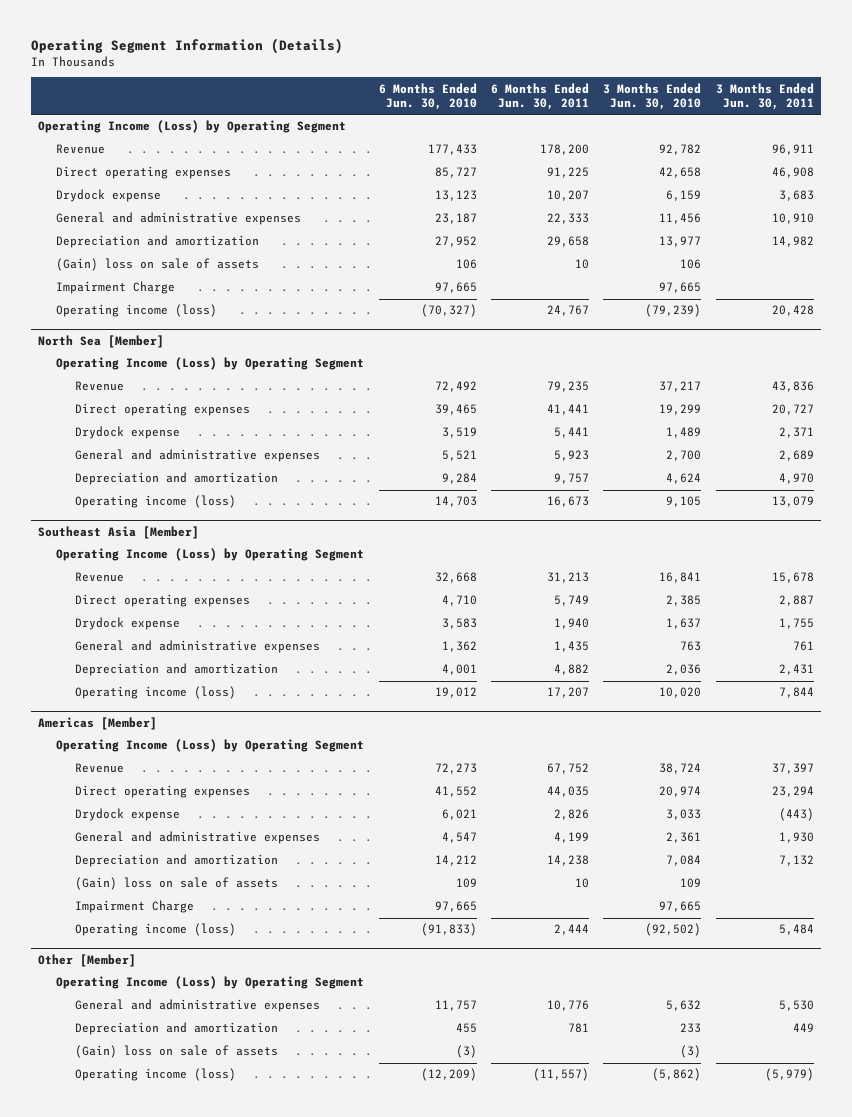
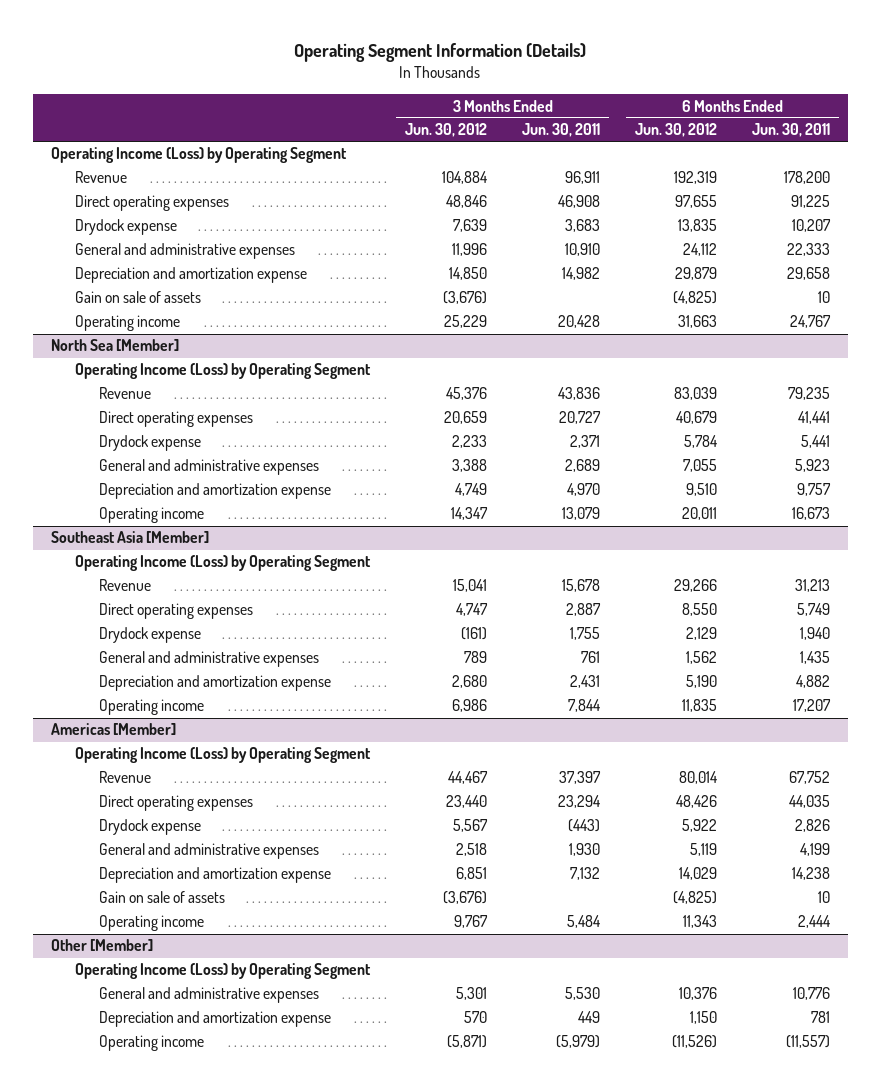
- | 6 Months Ended Jun. 30, 2010 | 6 Months Ended Jun. 30, 2011 | 3 Months Ended Jun. 30, 2010 | 3 Months Ended Jun. 30, 2011
+ | 3 Months Ended Jun. 30, 2012 | 3 Months Ended Jun. 30, 2011 | 6 Months Ended Jun. 30, 2012 | 6 Months Ended Jun. 30, 2011
- Depreciation and amortization | 27,952 | 29,658 | 13,977 | 14,982
- (Gain) loss on sale of assets | 106 | 10 | 106 |
- Impairment Charge | 97,665 | | 97,665 |
- Operating income (loss) | (70,327) | 24,767 | (79,239) | 20,428
+ Depreciation and amortization expense | 14,850 | 14,982 | 29,879 | 29,658
+ Gain on sale of assets | (3,676) | | (4,825) | 10
+ Operating income | 25,229 | 20,428 | 31,663 | 24,767
@ North Sea [Member]
- Depreciation and amortization | 9,284 | 9,757 | 4,624 | 4,970
- Operating income (loss) | 14,703 | 16,673 | 9,105 | 13,079
+ Depreciation and amortization expense | 4,749 | 4,970 | 9,510 | 9,757
+ Operating income | 14,347 | 13,079 | 20,011 | 16,673
@ Southeast Asia [Member]
- Depreciation and amortization | 4,001 | 4,882 | 2,036 | 2,431
- Operating income (loss) | 19,012 | 17,207 | 10,020 | 7,844
+ Depreciation and amortization expense | 2,680 | 2,431 | 5,190 | 4,882
+ Operating income | 6,986 | 7,844 | 11,835 | 17,207
@ Americas [Member]
- Depreciation and amortization | 14,212 | 14,238 | 7,084 | 7,132
- (Gain) loss on sale of assets | 109 | 10 | 109 |
- Impairment Charge | 97,665 | | 97,665 |
- Operating income (loss) | (91,833) | 2,444 | (92,502) | 5,484
+ Depreciation and amortization expense | 6,851 | 7,132 | 14,029 | 14,238
+ Gain on sale of assets | (3,676) | | (4,825) | 10
+ Operating income | 9,767 | 5,484 | 11,343 | 2,444
@ Other [Member]
- Depreciation and amortization | 455 | 781 | 233 | 449
- (Gain) loss on sale of assets | (3) | | (3) |
- Operating income (loss) | (12,209) | (11,557) | (5,862) | (5,979)
+ Depreciation and amortization expense | 570 | 449 | 1,150 | 781
+ Operating income | (5,871) | (5,979) | (11,526) | (11,557)

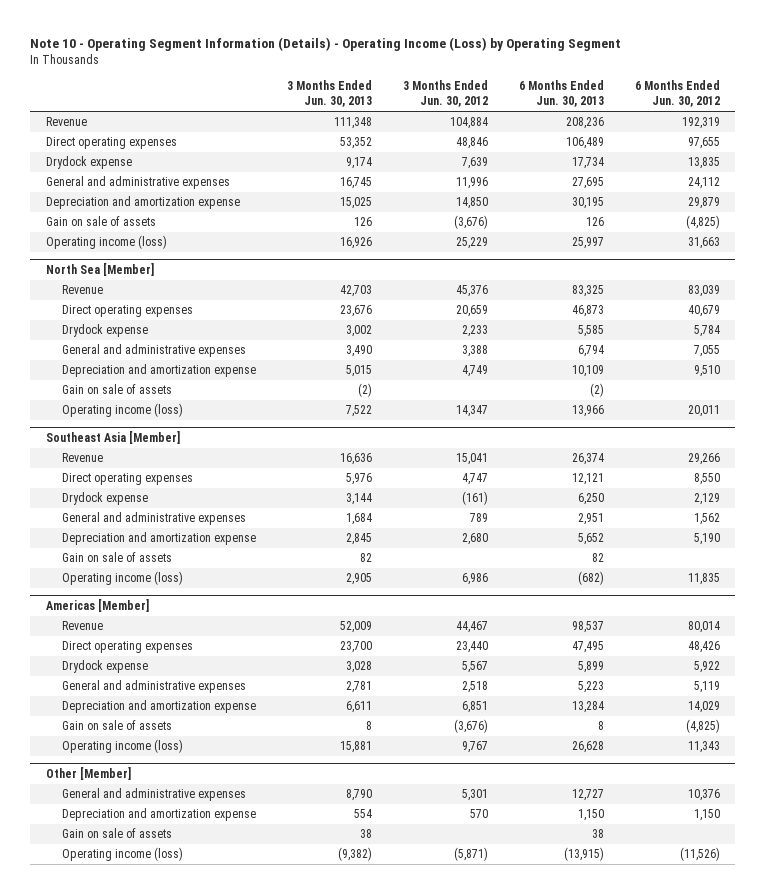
- Operating Segment Information (Details)
+ Note 10 - Operating Segment Information (Details) - Operating Income (Loss) by Operating Segment
- | 3 Months Ended Jun. 30, 2012 | 3 Months Ended Jun. 30, 2011 | 6 Months Ended Jun. 30, 2012 | 6 Months Ended Jun. 30, 2011
+ | 3 Months Ended Jun. 30, 2013 | 3 Months Ended Jun. 30, 2012 | 6 Months Ended Jun. 30, 2013 | 6 Months Ended Jun. 30, 2012
- Operating Income (Loss) by Operating Segment
- Operating income | 25,229 | 20,428 | 31,663 | 24,767
+ Operating income (loss) | 16,926 | 25,229 | 25,997 | 31,663
@ North Sea [Member]
- Operating Income (Loss) by Operating Segment
- Operating income | 14,347 | 13,079 | 20,011 | 16,673
+ Gain on sale of assets | (2) | | (2) |
+ Operating income (loss) | 7,522 | 14,347 | 13,966 | 20,011
@ Southeast Asia [Member]
- Operating Income (Loss) by Operating Segment
- Operating income | 6,986 | 7,844 | 11,835 | 17,207
+ Gain on sale of assets | 82 | | 82 |
+ Operating income (loss) | 2,905 | 6,986 | (682) | 11,835
@ Americas [Member]
- Operating Income (Loss) by Operating Segment
- Operating income | 9,767 | 5,484 | 11,343 | 2,444
+ Operating income (loss) | 15,881 | 9,767 | 26,628 | 11,343
@ Other [Member]
- Operating Income (Loss) by Operating Segment
- Operating income | (5,871) | (5,979) | (11,526) | (11,557)
+ Gain on sale of assets | 38 | | 38 |
+ Operating income (loss) | (9,382) | (5,871) | (13,915) | (11,526)

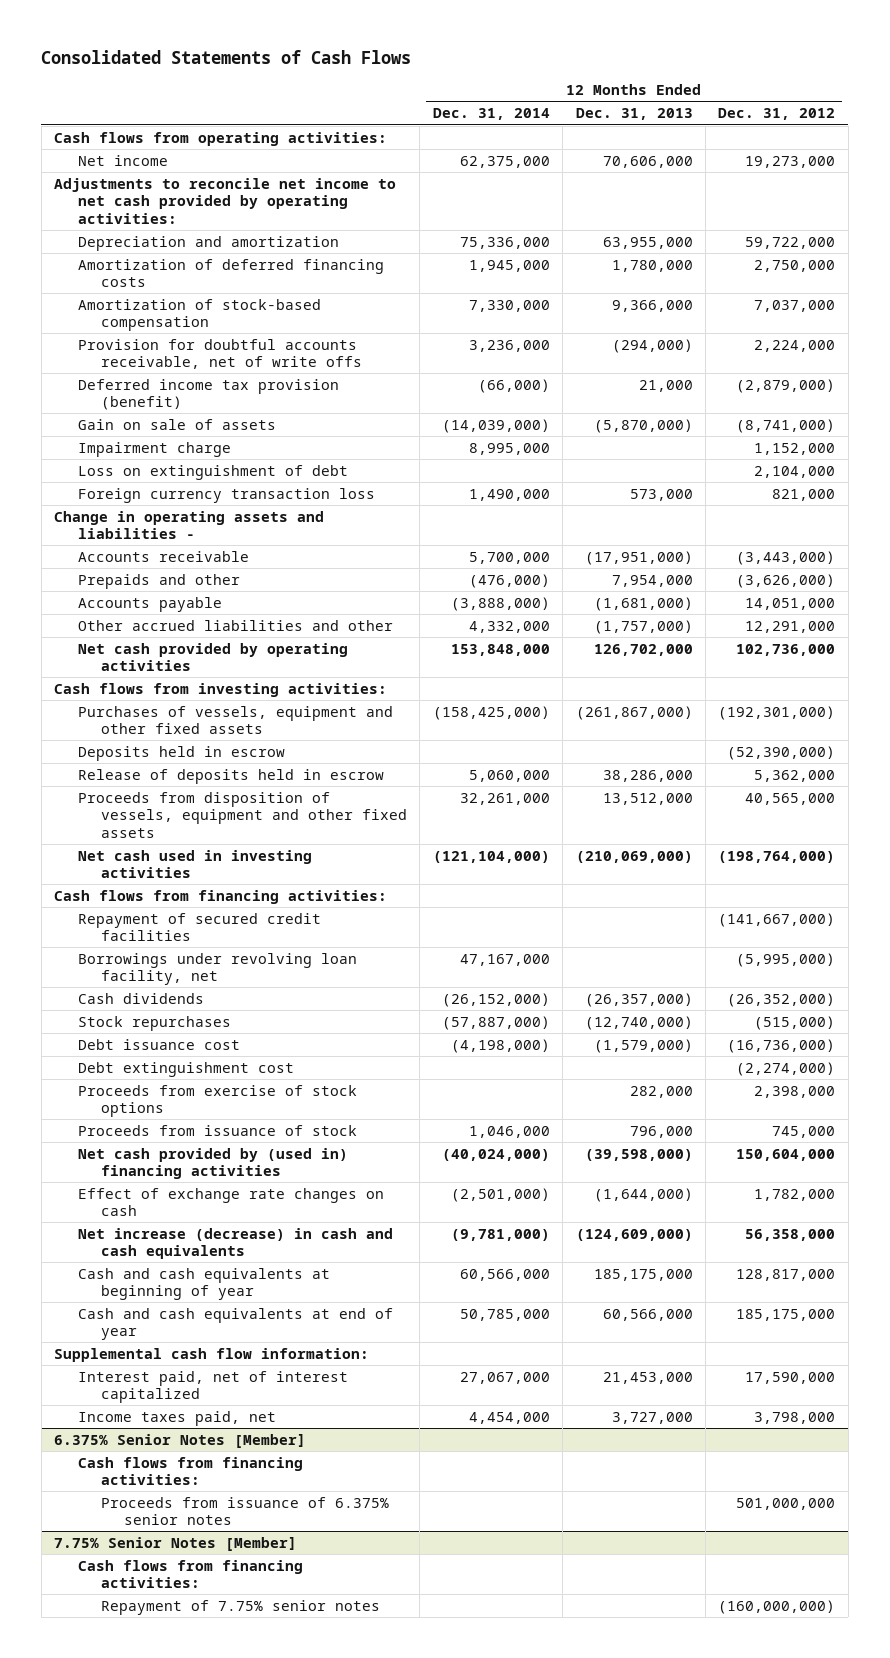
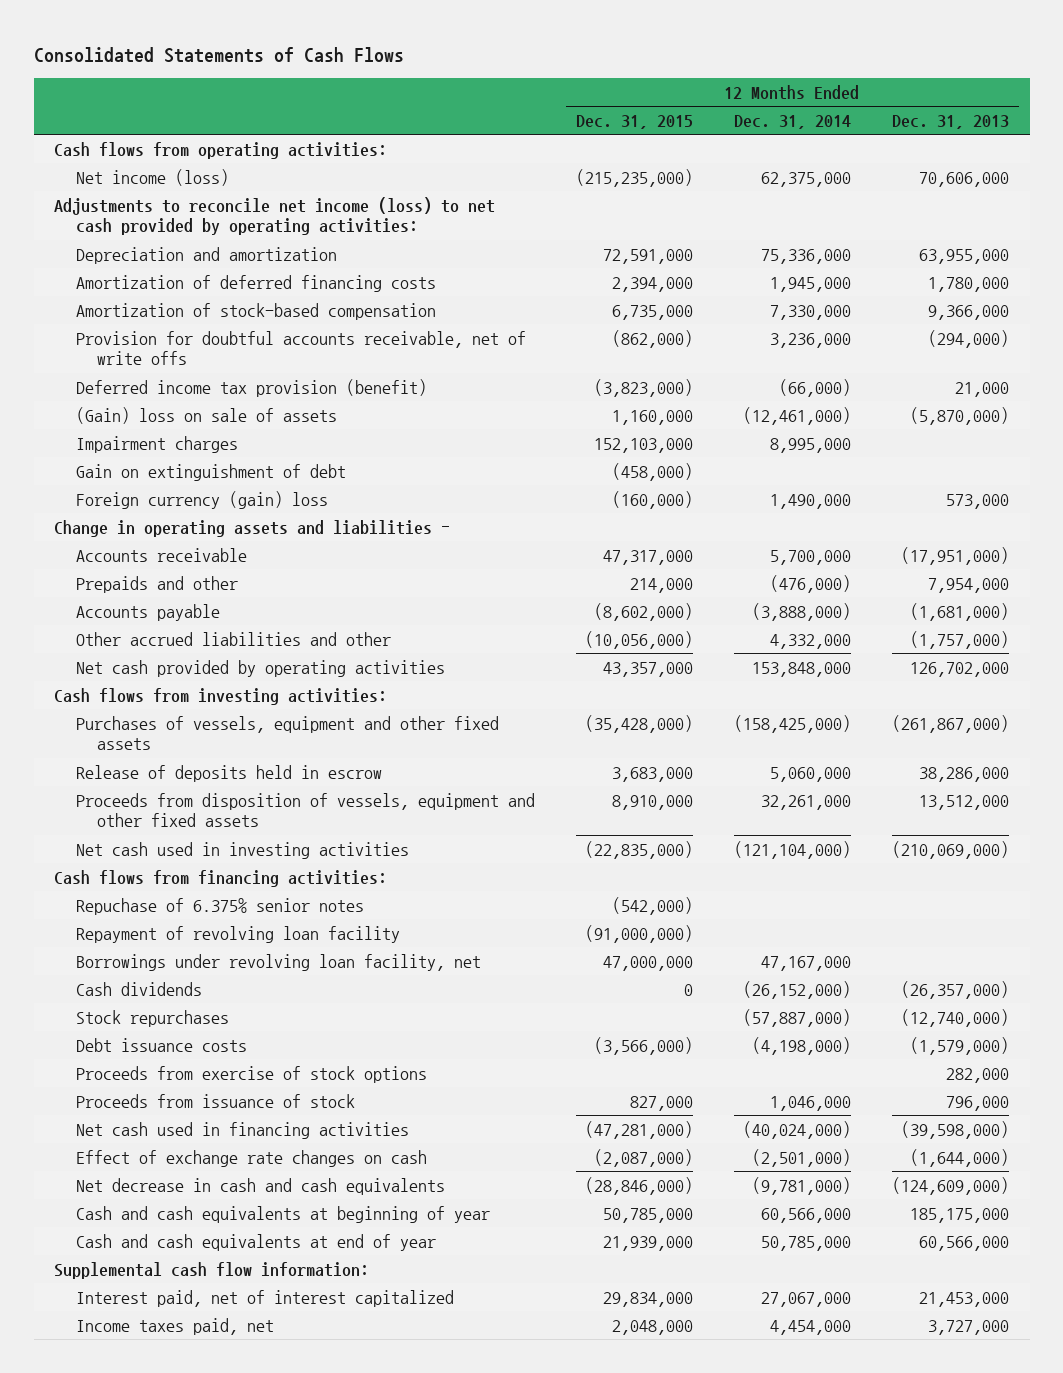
- | 12 Months Ended Dec. 31, 2014 | 12 Months Ended Dec. 31, 2013 | 12 Months Ended Dec. 31, 2012
+ | 12 Months Ended Dec. 31, 2015 | 12 Months Ended Dec. 31, 2014 | 12 Months Ended Dec. 31, 2013
- Net income | 62,375,000 | 70,606,000 | 19,273,000
- Adjustments to reconcile net income to net cash provided by operating activities:
+ Net income (loss) | (215,235,000) | 62,375,000 | 70,606,000
+ Adjustments to reconcile net income (loss) to net cash provided by operating activities:
- Gain on sale of assets | (14,039,000) | (5,870,000) | (8,741,000)
- Impairment charge | 8,995,000 | | 1,152,000
- Loss on extinguishment of debt | | | 2,104,000
- Foreign currency transaction loss | 1,490,000 | 573,000 | 821,000
+ (Gain) loss on sale of assets | 1,160,000 | (12,461,000) | (5,870,000)
+ Impairment charges | 152,103,000 | 8,995,000 |
+ Gain on extinguishment of debt | (458,000) | |
+ Foreign currency (gain) loss | (160,000) | 1,490,000 | 573,000
- Deposits held in escrow | | | (52,390,000)
- Repayment of secured credit facilities | | | (141,667,000)
+ Repuchase of 6.375% senior notes | (542,000) | |
+ Repayment of revolving loan facility | (91,000,000) | |
- Debt issuance cost | (4,198,000) | (1,579,000) | (16,736,000)
- Debt extinguishment cost | | | (2,274,000)
+ Debt issuance costs | (3,566,000) | (4,198,000) | (1,579,000)
- Net cash provided by (used in) financing activities | (40,024,000) | (39,598,000) | 150,604,000
+ Net cash used in financing activities | (47,281,000) | (40,024,000) | (39,598,000)
- Net increase (decrease) in cash and cash equivalents | (9,781,000) | (124,609,000) | 56,358,000
+ Net decrease in cash and cash equivalents | (28,846,000) | (9,781,000) | (124,609,000)
- 6.375% Senior Notes [Member]
- Cash flows from financing activities:
- Proceeds from issuance of 6.375% senior notes | | | 501,000,000
- 7.75% Senior Notes [Member]
- Cash flows from financing activities:
- Repayment of 7.75% senior notes | | | (160,000,000)

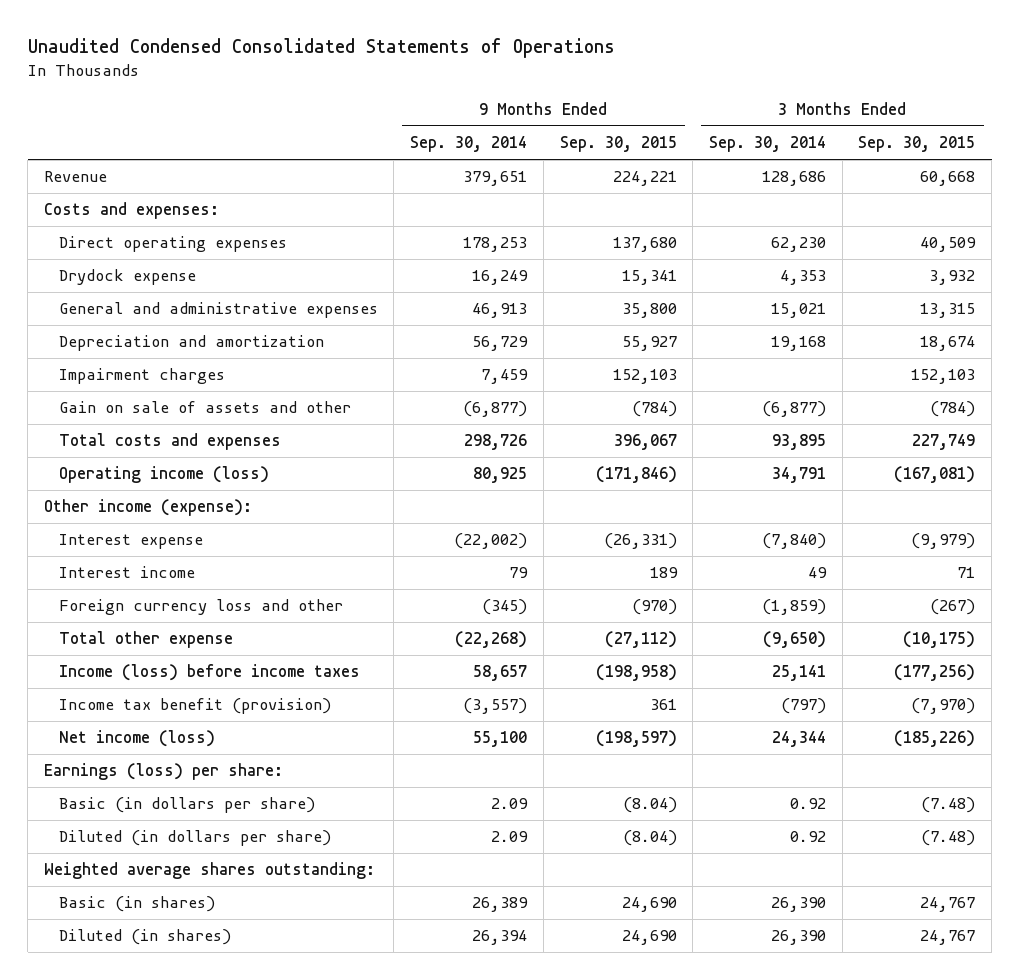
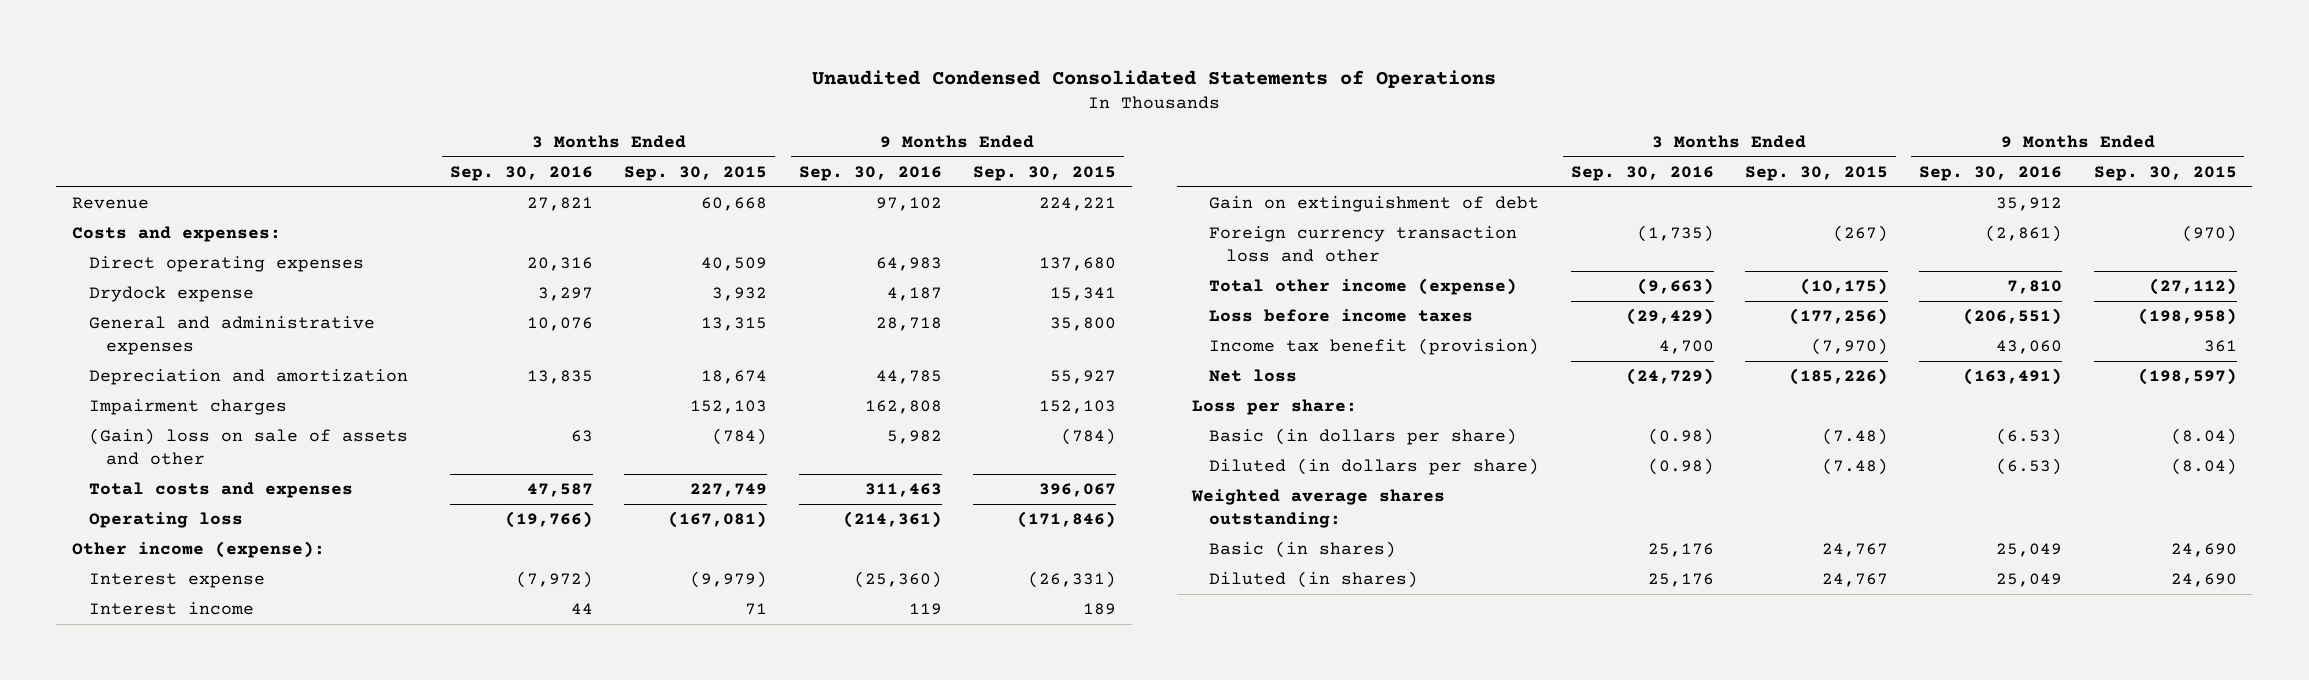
- | 9 Months Ended Sep. 30, 2014 | 9 Months Ended Sep. 30, 2015 | 3 Months Ended Sep. 30, 2014 | 3 Months Ended Sep. 30, 2015
+ | 3 Months Ended Sep. 30, 2016 | 3 Months Ended Sep. 30, 2015 | 9 Months Ended Sep. 30, 2016 | 9 Months Ended Sep. 30, 2015
- Gain on sale of assets and other | (6,877) | (784) | (6,877) | (784)
+ (Gain) loss on sale of assets and other | 63 | (784) | 5,982 | (784)
- Operating income (loss) | 80,925 | (171,846) | 34,791 | (167,081)
+ Operating loss | (19,766) | (167,081) | (214,361) | (171,846)
- Foreign currency loss and other | (345) | (970) | (1,859) | (267)
- Total other expense | (22,268) | (27,112) | (9,650) | (10,175)
- Income (loss) before income taxes | 58,657 | (198,958) | 25,141 | (177,256)
+ Gain on extinguishment of debt | | | 35,912 |
+ Foreign currency transaction loss and other | (1,735) | (267) | (2,861) | (970)
+ Total other income (expense) | (9,663) | (10,175) | 7,810 | (27,112)
+ Loss before income taxes | (29,429) | (177,256) | (206,551) | (198,958)
- Net income (loss) | 55,100 | (198,597) | 24,344 | (185,226)
- Earnings (loss) per share:
+ Net loss | (24,729) | (185,226) | (163,491) | (198,597)
+ Loss per share:

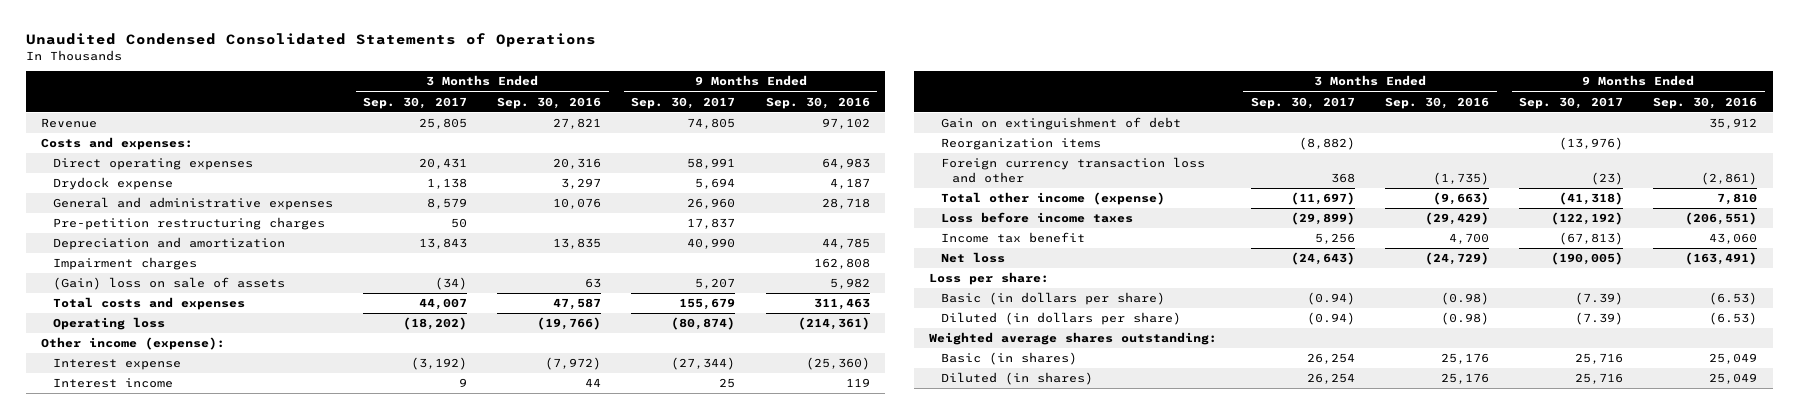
- | 3 Months Ended Sep. 30, 2016 | 3 Months Ended Sep. 30, 2015 | 9 Months Ended Sep. 30, 2016 | 9 Months Ended Sep. 30, 2015
+ | 3 Months Ended Sep. 30, 2017 | 3 Months Ended Sep. 30, 2016 | 9 Months Ended Sep. 30, 2017 | 9 Months Ended Sep. 30, 2016
+ Pre-petition restructuring charges | 50 | | 17,837 |
- (Gain) loss on sale of assets and other | 63 | (784) | 5,982 | (784)
+ (Gain) loss on sale of assets | (34) | 63 | 5,207 | 5,982
+ Reorganization items | (8,882) | | (13,976) |
- Income tax benefit (provision) | 4,700 | (7,970) | 43,060 | 361
+ Income tax benefit | 5,256 | 4,700 | (67,813) | 43,060

